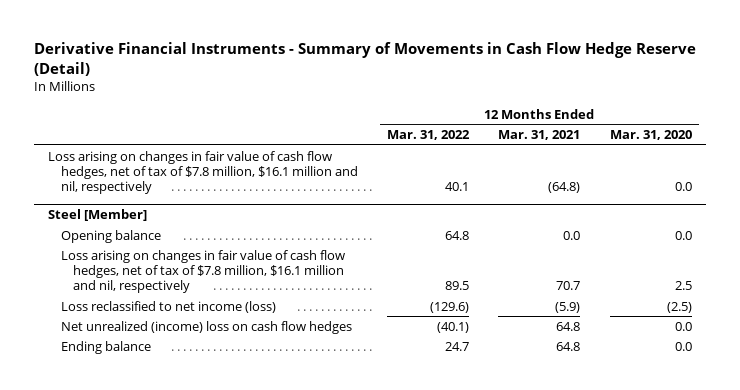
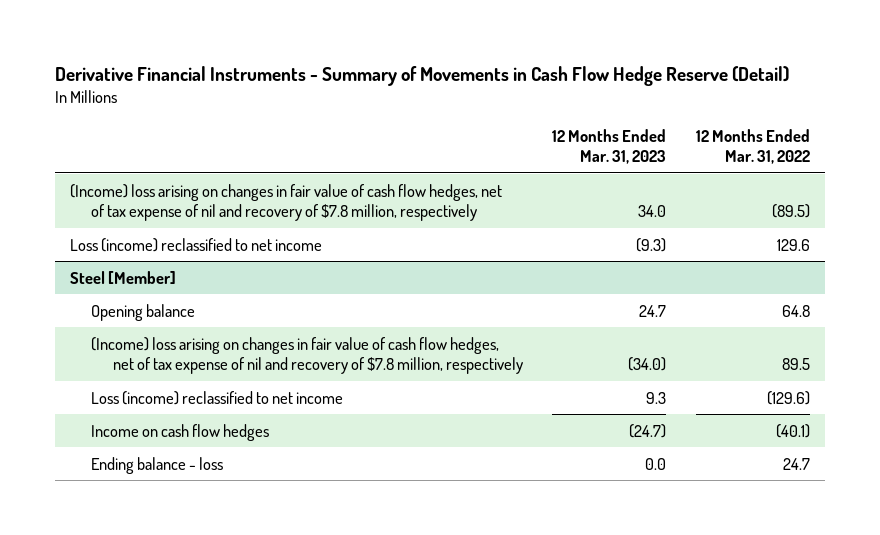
- | 12 Months Ended Mar. 31, 2022 | 12 Months Ended Mar. 31, 2021 | 12 Months Ended Mar. 31, 2020
+ | 12 Months Ended Mar. 31, 2023 | 12 Months Ended Mar. 31, 2022
- Loss arising on changes in fair value of cash flow hedges, net of tax of $7.8 million, $16.1 million and nil, respectively | 40.1 | (64.8) | 0.0
+ (Income) loss arising on changes in fair value of cash flow hedges, net of tax expense of nil and recovery of $7.8 million, respectively | 34.0 | (89.5)
+ Loss (income) reclassified to net income | (9.3) | 129.6
@ Steel [Member]
- Loss arising on changes in fair value of cash flow hedges, net of tax of $7.8 million, $16.1 million and nil, respectively | 89.5 | 70.7 | 2.5
- Loss reclassified to net income (loss) | (129.6) | (5.9) | (2.5)
- Net unrealized (income) loss on cash flow hedges | (40.1) | 64.8 | 0.0
- Ending balance | 24.7 | 64.8 | 0.0
+ (Income) loss arising on changes in fair value of cash flow hedges, net of tax expense of nil and recovery of $7.8 million, respectively | (34.0) | 89.5
+ Loss (income) reclassified to net income | 9.3 | (129.6)
+ Income on cash flow hedges | (24.7) | (40.1)
+ Ending balance - loss | 0.0 | 24.7

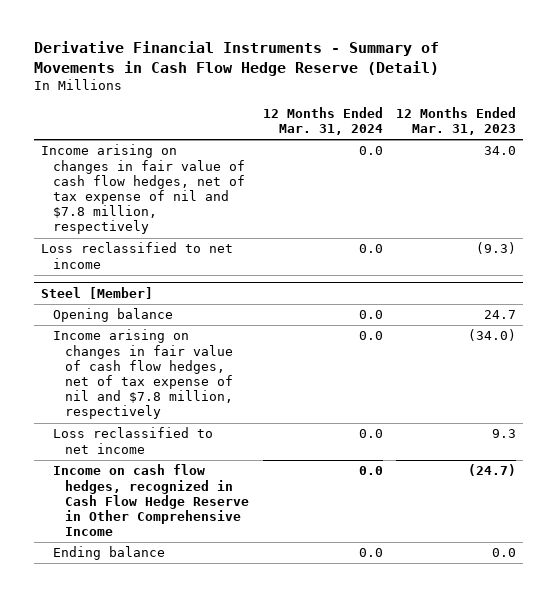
- | 12 Months Ended Mar. 31, 2023 | 12 Months Ended Mar. 31, 2022
+ | 12 Months Ended Mar. 31, 2024 | 12 Months Ended Mar. 31, 2023
- (Income) loss arising on changes in fair value of cash flow hedges, net of tax expense of nil and recovery of $7.8 million, respectively | 34.0 | (89.5)
- Loss (income) reclassified to net income | (9.3) | 129.6
+ Income arising on changes in fair value of cash flow hedges, net of tax expense of nil and $7.8 million, respectively | 0.0 | 34.0
+ Loss reclassified to net income | 0.0 | (9.3)
@ Steel [Member]
- (Income) loss arising on changes in fair value of cash flow hedges, net of tax expense of nil and recovery of $7.8 million, respectively | (34.0) | 89.5
- Loss (income) reclassified to net income | 9.3 | (129.6)
- Income on cash flow hedges | (24.7) | (40.1)
- Ending balance - loss | 0.0 | 24.7
+ Income arising on changes in fair value of cash flow hedges, net of tax expense of nil and $7.8 million, respectively | 0.0 | (34.0)
+ Loss reclassified to net income | 0.0 | 9.3
+ Income on cash flow hedges, recognized in Cash Flow Hedge Reserve in Other Comprehensive Income | 0.0 | (24.7)
+ Ending balance | 0.0 | 0.0

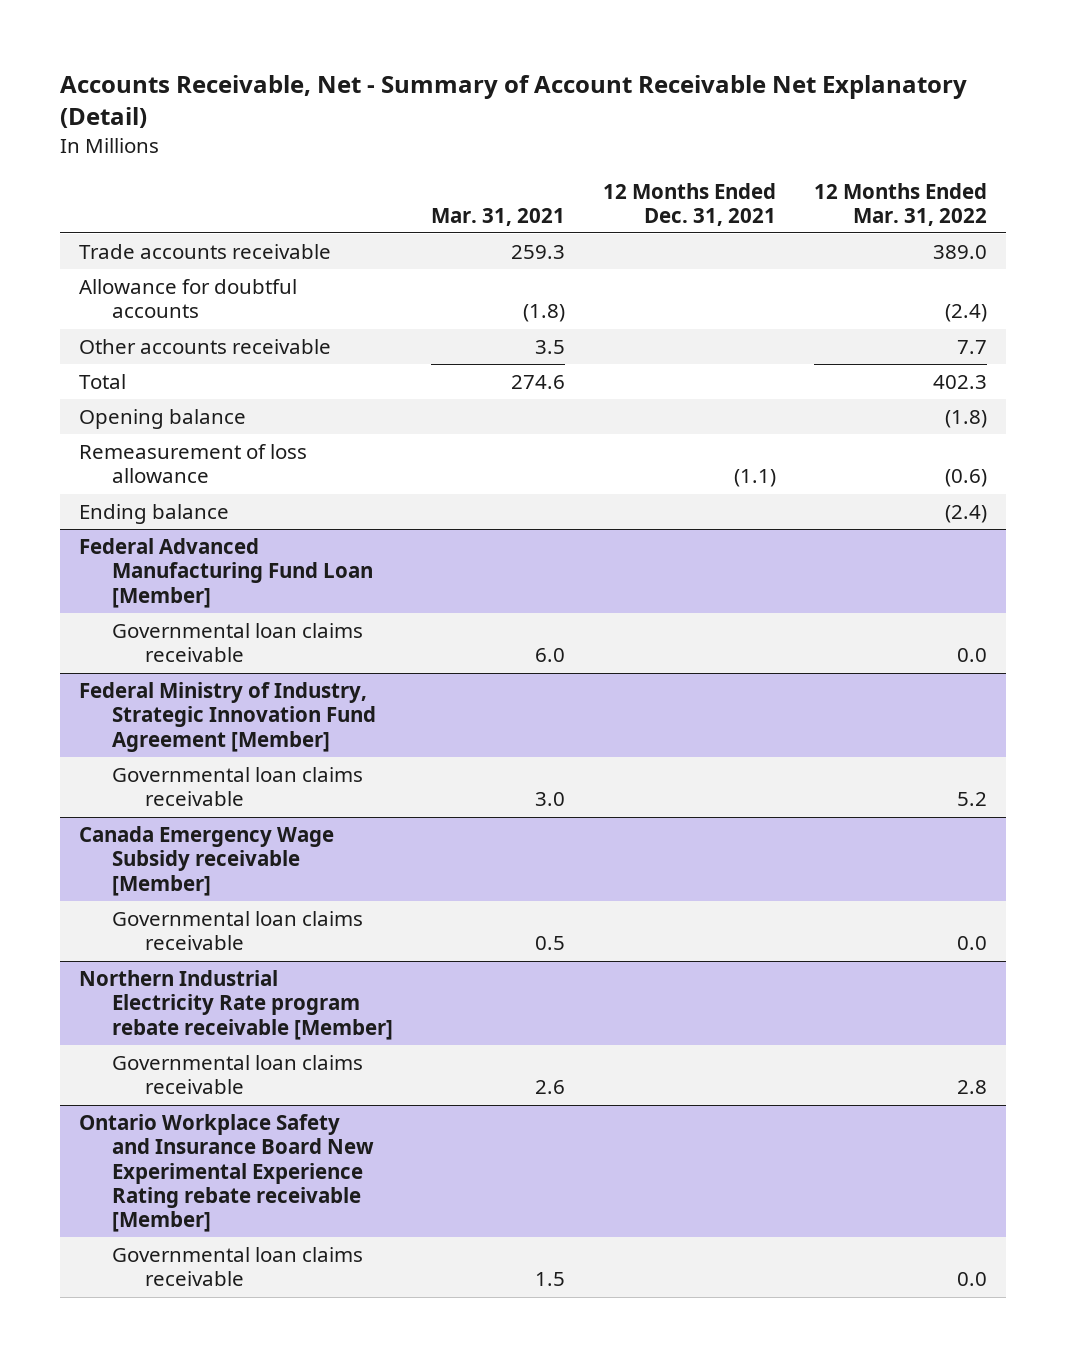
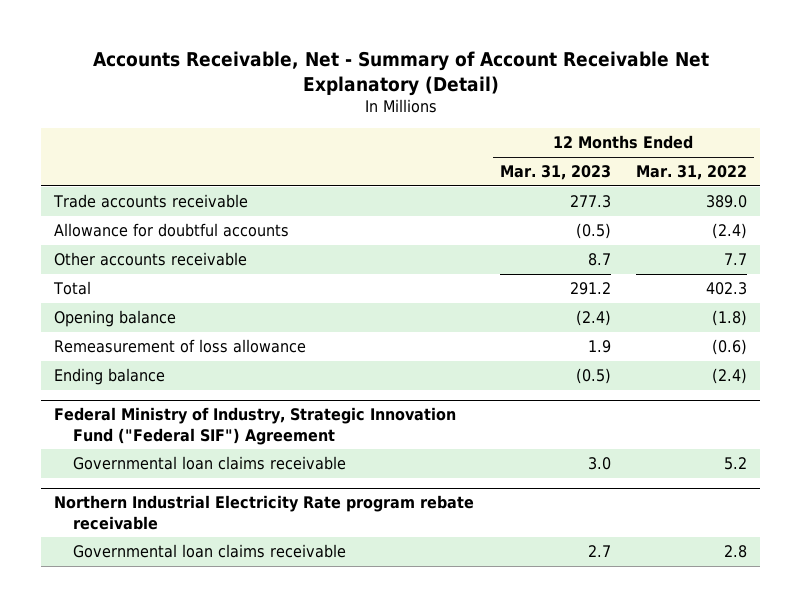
- | Mar. 31, 2021 | 12 Months Ended Dec. 31, 2021 | 12 Months Ended Mar. 31, 2022
+ | 12 Months Ended Mar. 31, 2023 | 12 Months Ended Mar. 31, 2022
- Federal Advanced Manufacturing Fund Loan [Member]
- Governmental loan claims receivable | 6.0 | | 0.0
- Federal Ministry of Industry, Strategic Innovation Fund Agreement [Member]
+ Federal Ministry of Industry, Strategic Innovation Fund ("Federal SIF") Agreement
- Canada Emergency Wage Subsidy receivable [Member]
- Governmental loan claims receivable | 0.5 | | 0.0
- Northern Industrial Electricity Rate program rebate receivable [Member]
+ Northern Industrial Electricity Rate program rebate receivable
- Ontario Workplace Safety and Insurance Board New Experimental Experience Rating rebate receivable [Member]
- Governmental loan claims receivable | 1.5 | | 0.0

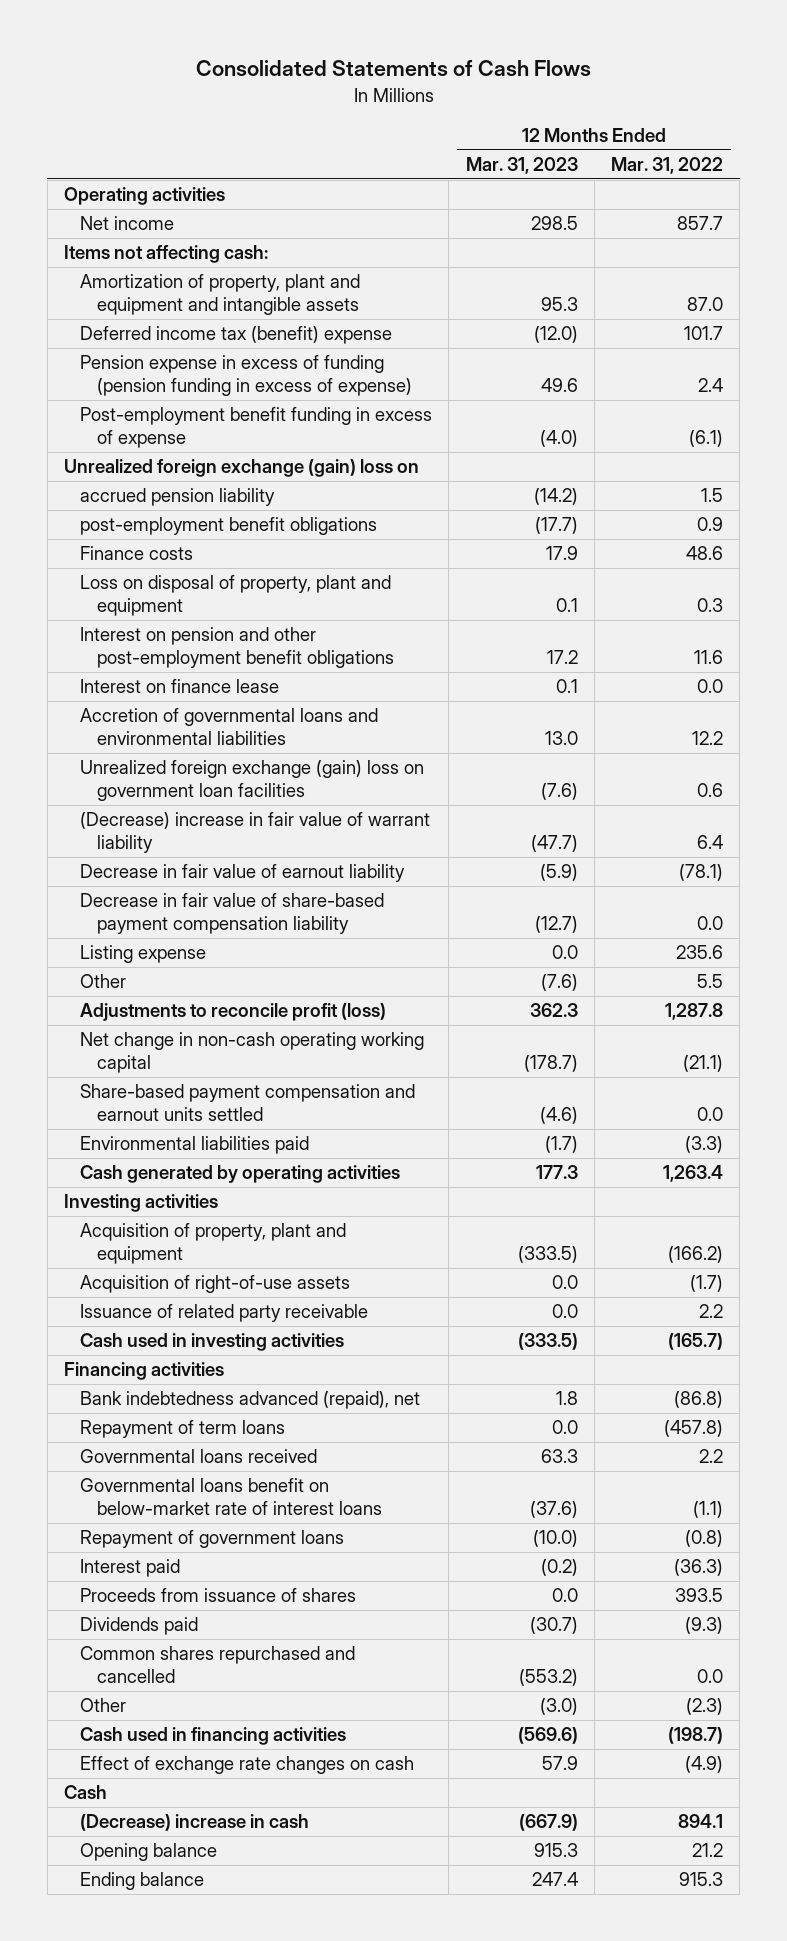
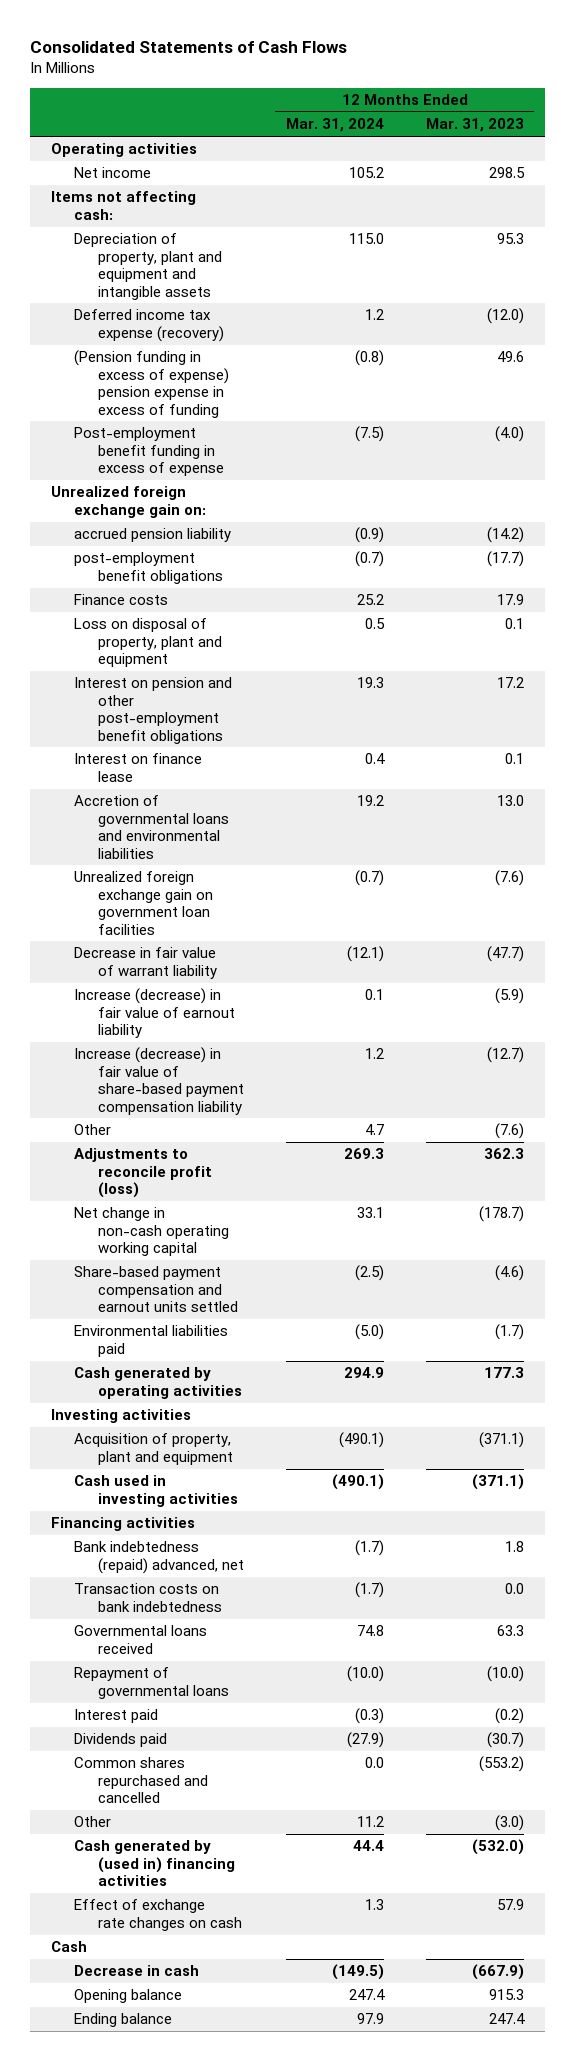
- | 12 Months Ended Mar. 31, 2023 | 12 Months Ended Mar. 31, 2022
+ | 12 Months Ended Mar. 31, 2024 | 12 Months Ended Mar. 31, 2023
- Amortization of property, plant and equipment and intangible assets | 95.3 | 87.0
- Deferred income tax (benefit) expense | (12.0) | 101.7
- Pension expense in excess of funding (pension funding in excess of expense) | 49.6 | 2.4
+ Depreciation of property, plant and equipment and intangible assets | 115.0 | 95.3
+ Deferred income tax expense (recovery) | 1.2 | (12.0)
+ (Pension funding in excess of expense) pension expense in excess of funding | (0.8) | 49.6
- Unrealized foreign exchange (gain) loss on
+ Unrealized foreign exchange gain on:
- Unrealized foreign exchange (gain) loss on government loan facilities | (7.6) | 0.6
- (Decrease) increase in fair value of warrant liability | (47.7) | 6.4
- Decrease in fair value of earnout liability | (5.9) | (78.1)
- Decrease in fair value of share-based payment compensation liability | (12.7) | 0.0
- Listing expense | 0.0 | 235.6
+ Unrealized foreign exchange gain on government loan facilities | (0.7) | (7.6)
+ Decrease in fair value of warrant liability | (12.1) | (47.7)
+ Increase (decrease) in fair value of earnout liability | 0.1 | (5.9)
+ Increase (decrease) in fair value of share-based payment compensation liability | 1.2 | (12.7)
- Acquisition of property, plant and equipment | (333.5) | (166.2)
- Acquisition of right-of-use assets | 0.0 | (1.7)
- Issuance of related party receivable | 0.0 | 2.2
- Cash used in investing activities | (333.5) | (165.7)
+ Acquisition of property, plant and equipment | (490.1) | (371.1)
+ Cash used in investing activities | (490.1) | (371.1)
- Bank indebtedness advanced (repaid), net | 1.8 | (86.8)
- Repayment of term loans | 0.0 | (457.8)
+ Bank indebtedness (repaid) advanced, net | (1.7) | 1.8
+ Transaction costs on bank indebtedness | (1.7) | 0.0
- Governmental loans benefit on below-market rate of interest loans | (37.6) | (1.1)
- Repayment of government loans | (10.0) | (0.8)
+ Repayment of governmental loans | (10.0) | (10.0)
- Proceeds from issuance of shares | 0.0 | 393.5
- Cash used in financing activities | (569.6) | (198.7)
+ Cash generated by (used in) financing activities | 44.4 | (532.0)
- (Decrease) increase in cash | (667.9) | 894.1
+ Decrease in cash | (149.5) | (667.9)

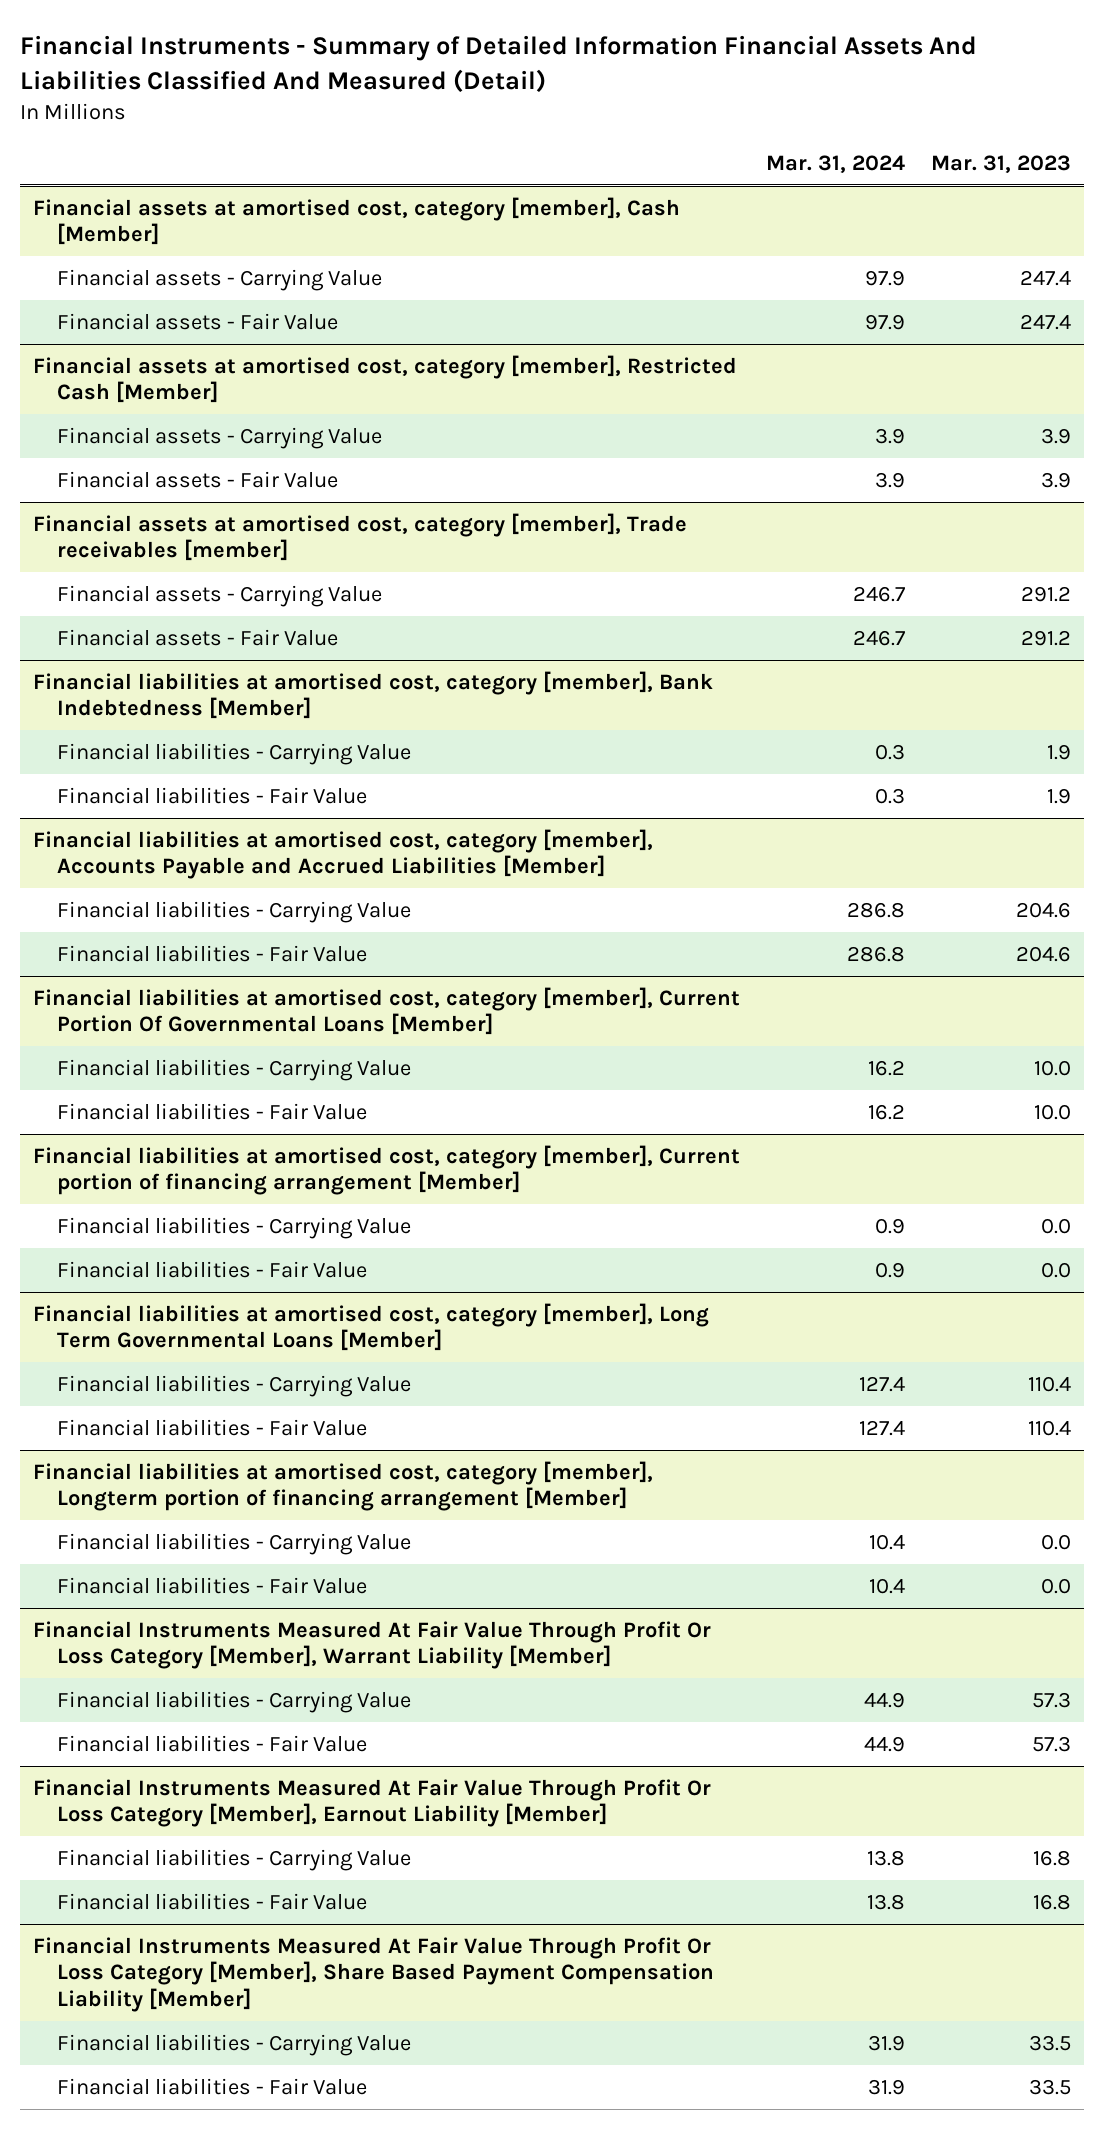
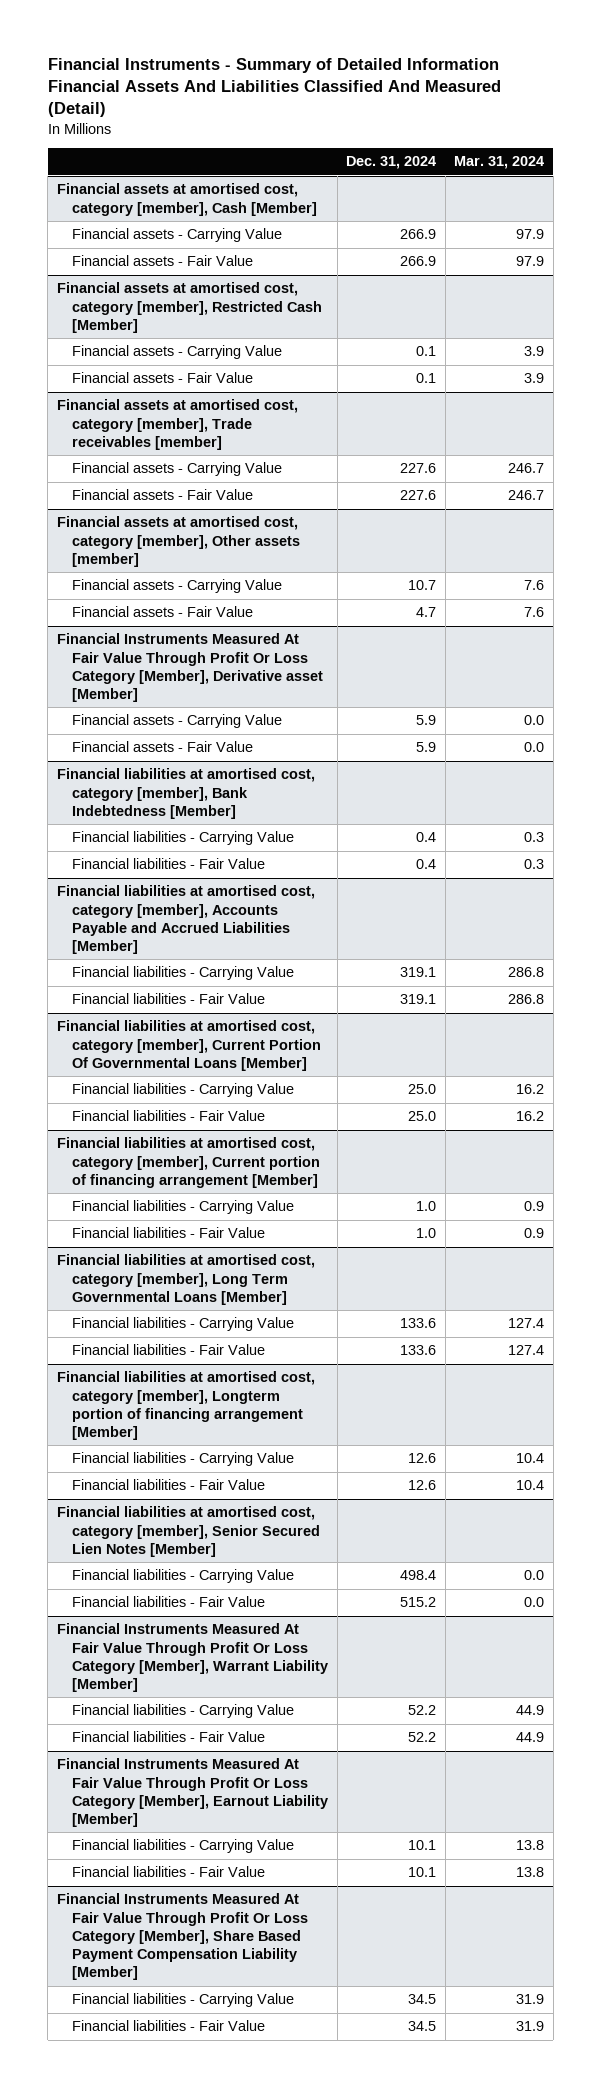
- | Mar. 31, 2024 | Mar. 31, 2023
+ | Dec. 31, 2024 | Mar. 31, 2024
+ Financial assets at amortised cost, category [member], Other assets [member]
+ Financial assets - Carrying Value | 10.7 | 7.6
+ Financial assets - Fair Value | 4.7 | 7.6
+ Financial Instruments Measured At Fair Value Through Profit Or Loss Category [Member], Derivative asset [Member]
+ Financial assets - Carrying Value | 5.9 | 0.0
+ Financial assets - Fair Value | 5.9 | 0.0
+ Financial liabilities at amortised cost, category [member], Senior Secured Lien Notes [Member]
+ Financial liabilities - Carrying Value | 498.4 | 0.0
+ Financial liabilities - Fair Value | 515.2 | 0.0

